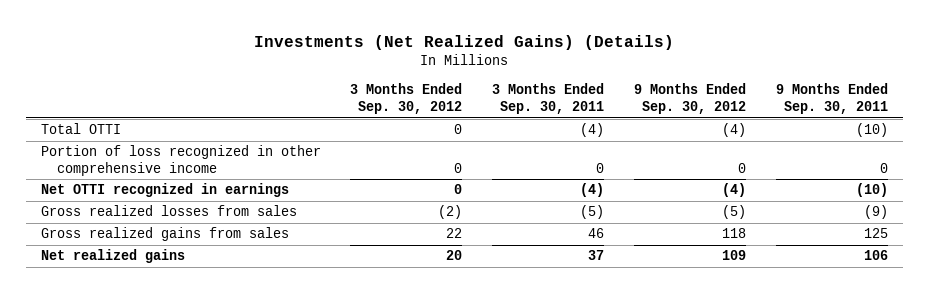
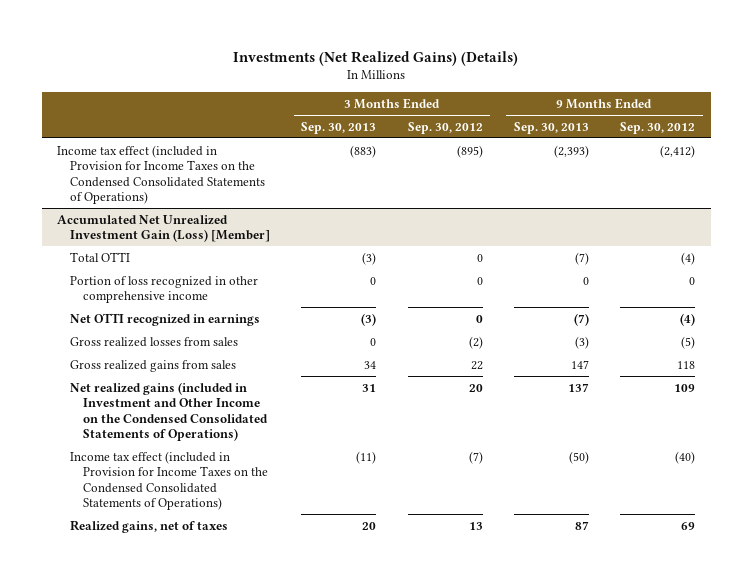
- | 3 Months Ended Sep. 30, 2012 | 3 Months Ended Sep. 30, 2011 | 9 Months Ended Sep. 30, 2012 | 9 Months Ended Sep. 30, 2011
+ | 3 Months Ended Sep. 30, 2013 | 3 Months Ended Sep. 30, 2012 | 9 Months Ended Sep. 30, 2013 | 9 Months Ended Sep. 30, 2012
+ Income tax effect (included in Provision for Income Taxes on the Condensed Consolidated Statements of Operations) | (883) | (895) | (2,393) | (2,412)
+ Accumulated Net Unrealized Investment Gain (Loss) [Member]
- Net realized gains | 20 | 37 | 109 | 106
+ Net realized gains (included in Investment and Other Income on the Condensed Consolidated Statements of Operations) | 31 | 20 | 137 | 109
+ Income tax effect (included in Provision for Income Taxes on the Condensed Consolidated Statements of Operations) | (11) | (7) | (50) | (40)
+ Realized gains, net of taxes | 20 | 13 | 87 | 69

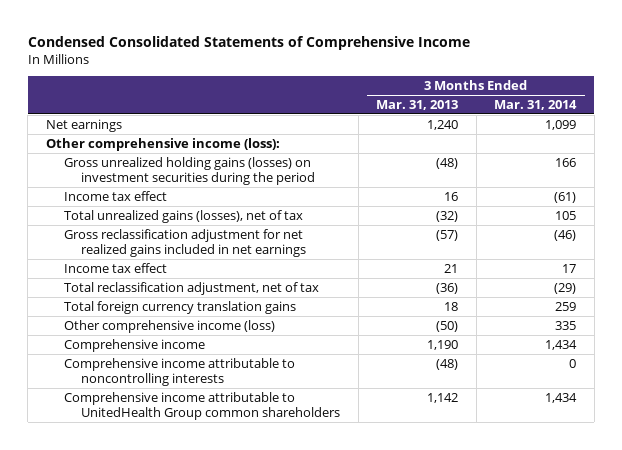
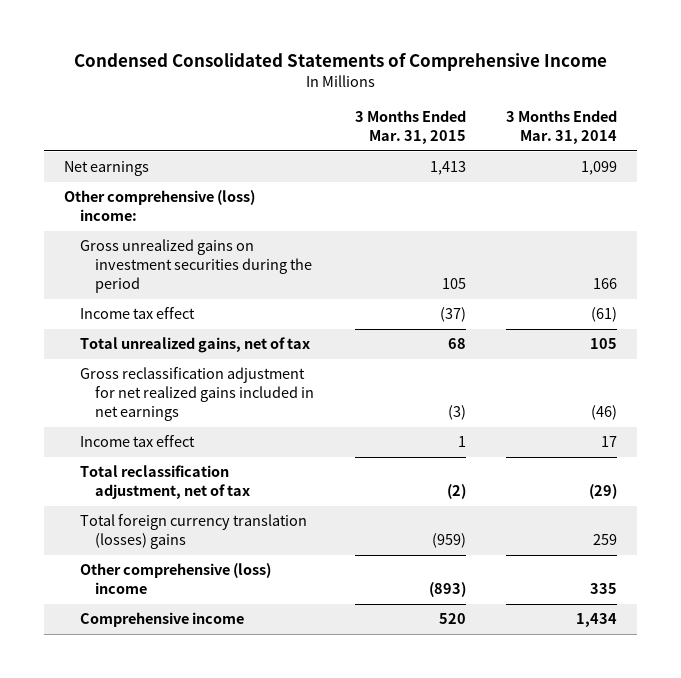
- | 3 Months Ended Mar. 31, 2013 | 3 Months Ended Mar. 31, 2014
+ | 3 Months Ended Mar. 31, 2015 | 3 Months Ended Mar. 31, 2014
- Other comprehensive income (loss):
- Gross unrealized holding gains (losses) on investment securities during the period | (48) | 166
+ Other comprehensive (loss) income:
+ Gross unrealized gains on investment securities during the period | 105 | 166
- Total unrealized gains (losses), net of tax | (32) | 105
+ Total unrealized gains, net of tax | 68 | 105
- Total foreign currency translation gains | 18 | 259
- Other comprehensive income (loss) | (50) | 335
+ Total foreign currency translation (losses) gains | (959) | 259
+ Other comprehensive (loss) income | (893) | 335
- Comprehensive income attributable to noncontrolling interests | (48) | 0
- Comprehensive income attributable to UnitedHealth Group common shareholders | 1,142 | 1,434

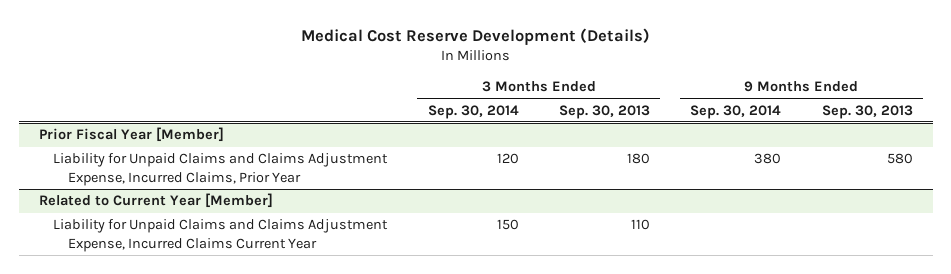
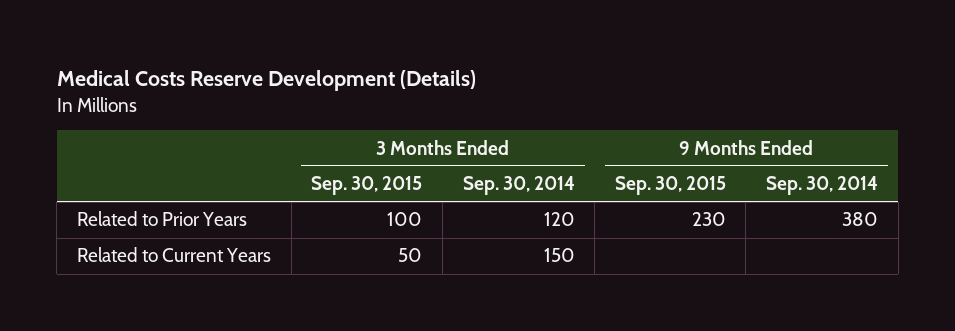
- Medical Cost Reserve Development (Details)
+ Medical Costs Reserve Development (Details)
- | 3 Months Ended Sep. 30, 2014 | 3 Months Ended Sep. 30, 2013 | 9 Months Ended Sep. 30, 2014 | 9 Months Ended Sep. 30, 2013
+ | 3 Months Ended Sep. 30, 2015 | 3 Months Ended Sep. 30, 2014 | 9 Months Ended Sep. 30, 2015 | 9 Months Ended Sep. 30, 2014
- Prior Fiscal Year [Member]
- Liability for Unpaid Claims and Claims Adjustment Expense, Incurred Claims, Prior Year | 120 | 180 | 380 | 580
- Related to Current Year [Member]
- Liability for Unpaid Claims and Claims Adjustment Expense, Incurred Claims Current Year | 150 | 110 | |
+ Related to Prior Years | 100 | 120 | 230 | 380
+ Related to Current Years | 50 | 150 | |

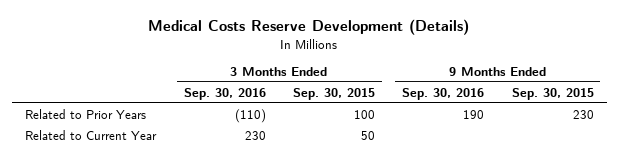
- | 3 Months Ended Sep. 30, 2015 | 3 Months Ended Sep. 30, 2014 | 9 Months Ended Sep. 30, 2015 | 9 Months Ended Sep. 30, 2014
+ | 3 Months Ended Sep. 30, 2016 | 3 Months Ended Sep. 30, 2015 | 9 Months Ended Sep. 30, 2016 | 9 Months Ended Sep. 30, 2015
- Related to Current Years | 50 | 150 | |
+ Related to Current Year | 230 | 50 | |

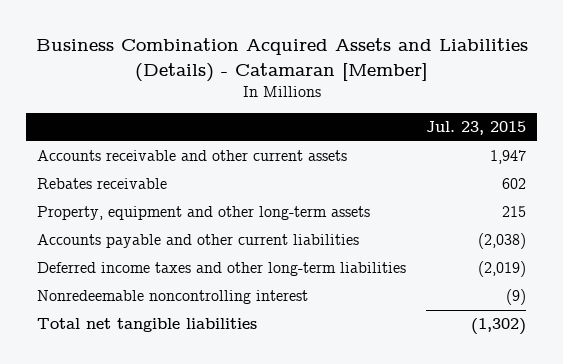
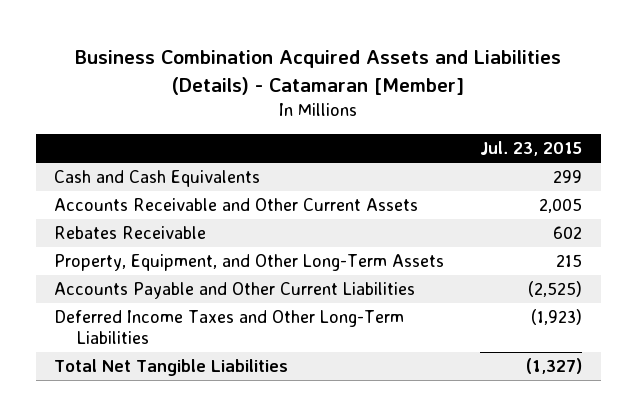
- Accounts receivable and other current assets | 1,947
- Rebates receivable | 602
- Property, equipment and other long-term assets | 215
- Accounts payable and other current liabilities | (2,038)
- Deferred income taxes and other long-term liabilities | (2,019)
- Nonredeemable noncontrolling interest | (9)
- Total net tangible liabilities | (1,302)
+ Cash and Cash Equivalents | 299
+ Accounts Receivable and Other Current Assets | 2,005
+ Rebates Receivable | 602
+ Property, Equipment, and Other Long-Term Assets | 215
+ Accounts Payable and Other Current Liabilities | (2,525)
+ Deferred Income Taxes and Other Long-Term Liabilities | (1,923)
+ Total Net Tangible Liabilities | (1,327)

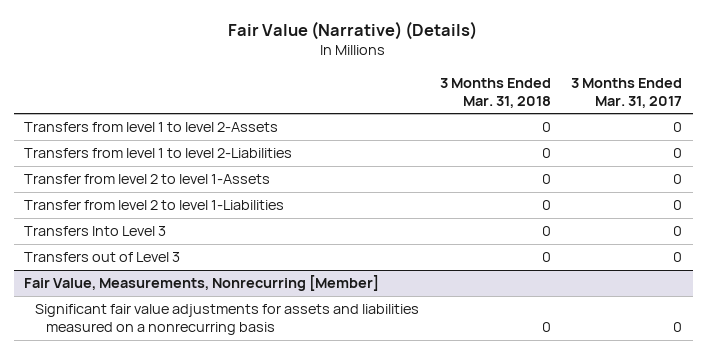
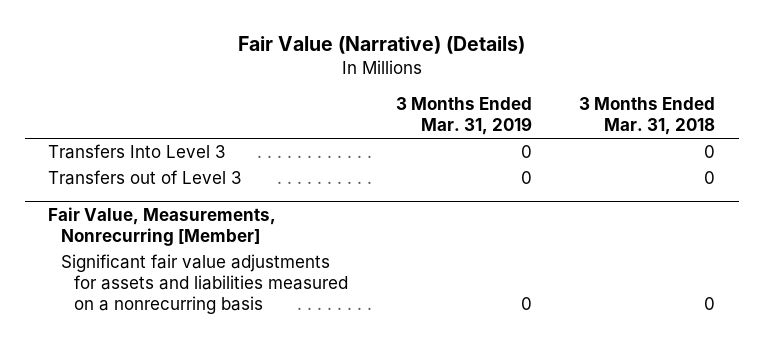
- | 3 Months Ended Mar. 31, 2018 | 3 Months Ended Mar. 31, 2017
+ | 3 Months Ended Mar. 31, 2019 | 3 Months Ended Mar. 31, 2018
- Transfers from level 1 to level 2-Assets | 0 | 0
- Transfers from level 1 to level 2-Liabilities | 0 | 0
- Transfer from level 2 to level 1-Assets | 0 | 0
- Transfer from level 2 to level 1-Liabilities | 0 | 0

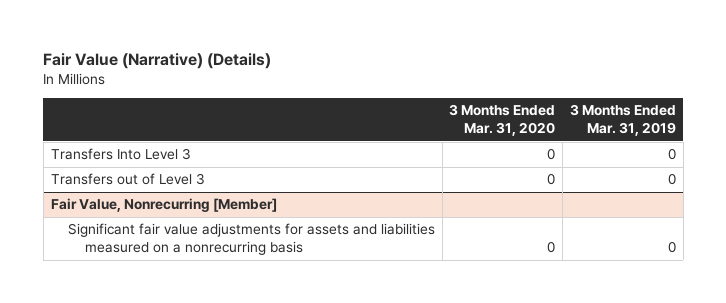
- | 3 Months Ended Mar. 31, 2019 | 3 Months Ended Mar. 31, 2018
+ | 3 Months Ended Mar. 31, 2020 | 3 Months Ended Mar. 31, 2019
- Fair Value, Measurements, Nonrecurring [Member]
+ Fair Value, Nonrecurring [Member]

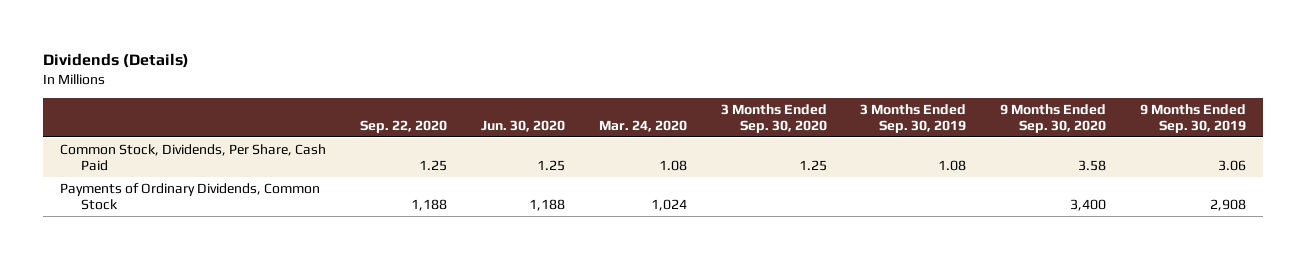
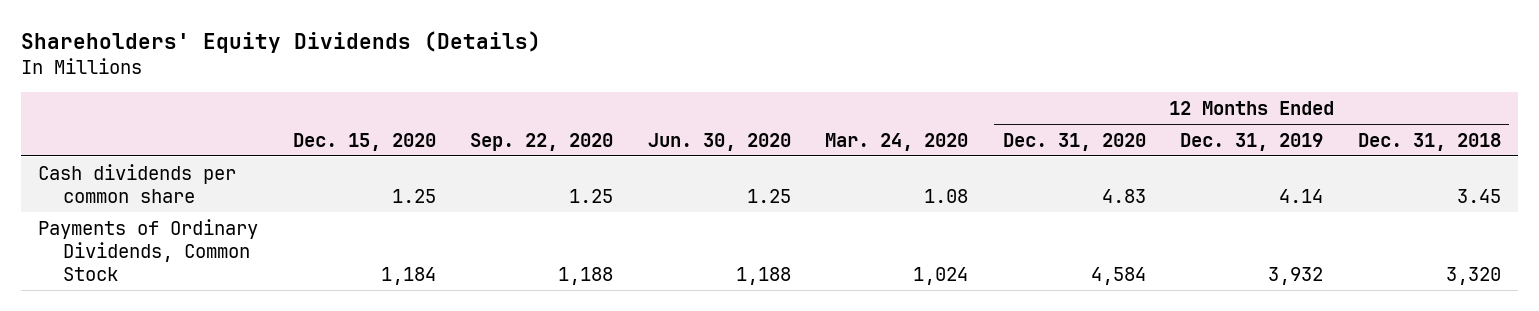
- Dividends (Details)
+ Shareholders' Equity Dividends (Details)
- | Sep. 22, 2020 | Jun. 30, 2020 | Mar. 24, 2020 | 3 Months Ended Sep. 30, 2020 | 3 Months Ended Sep. 30, 2019 | 9 Months Ended Sep. 30, 2020 | 9 Months Ended Sep. 30, 2019
+ | Dec. 15, 2020 | Sep. 22, 2020 | Jun. 30, 2020 | Mar. 24, 2020 | 12 Months Ended Dec. 31, 2020 | 12 Months Ended Dec. 31, 2019 | 12 Months Ended Dec. 31, 2018
- Common Stock, Dividends, Per Share, Cash Paid | 1.25 | 1.25 | 1.08 | 1.25 | 1.08 | 3.58 | 3.06
+ Cash dividends per common share | 1.25 | 1.25 | 1.25 | 1.08 | 4.83 | 4.14 | 3.45

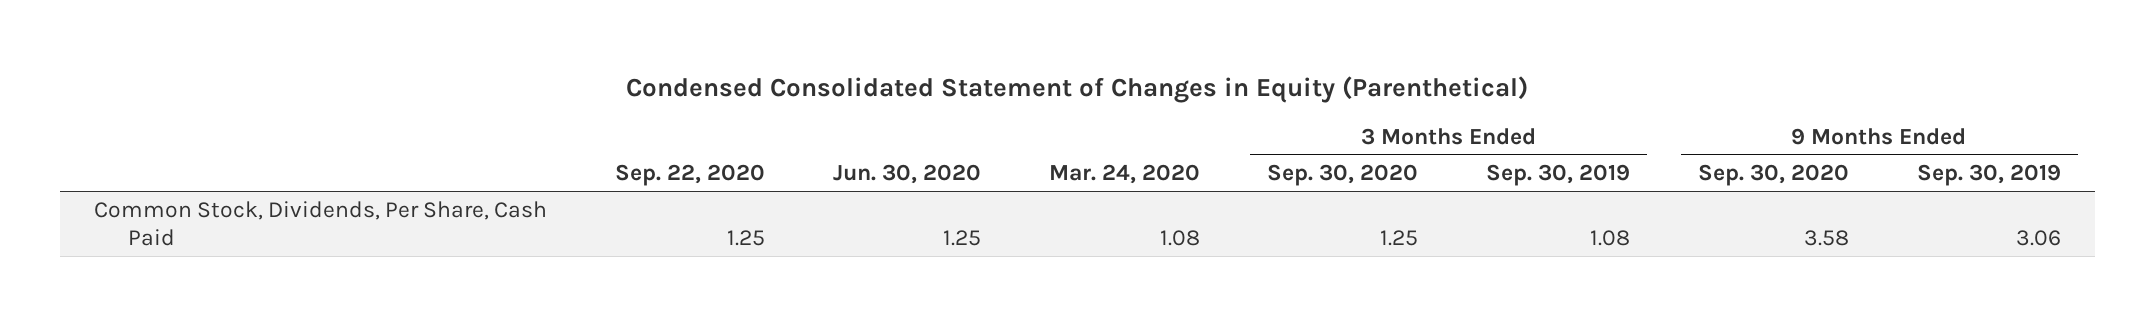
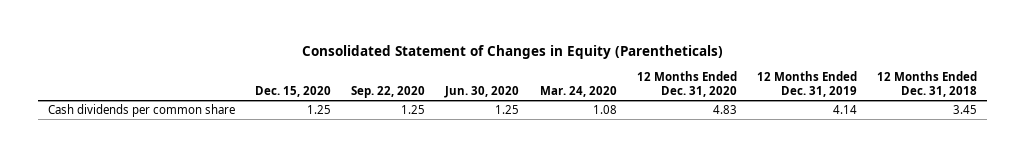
- Condensed Consolidated Statement of Changes in Equity (Parenthetical)
+ Consolidated Statement of Changes in Equity (Parentheticals)
- | Sep. 22, 2020 | Jun. 30, 2020 | Mar. 24, 2020 | 3 Months Ended Sep. 30, 2020 | 3 Months Ended Sep. 30, 2019 | 9 Months Ended Sep. 30, 2020 | 9 Months Ended Sep. 30, 2019
+ | Dec. 15, 2020 | Sep. 22, 2020 | Jun. 30, 2020 | Mar. 24, 2020 | 12 Months Ended Dec. 31, 2020 | 12 Months Ended Dec. 31, 2019 | 12 Months Ended Dec. 31, 2018
- Common Stock, Dividends, Per Share, Cash Paid | 1.25 | 1.25 | 1.08 | 1.25 | 1.08 | 3.58 | 3.06
+ Cash dividends per common share | 1.25 | 1.25 | 1.25 | 1.08 | 4.83 | 4.14 | 3.45

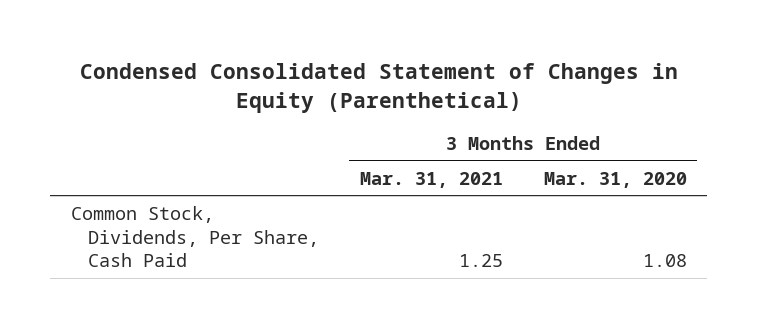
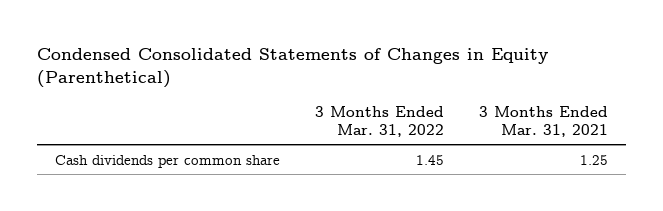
- Condensed Consolidated Statement of Changes in Equity (Parenthetical)
+ Condensed Consolidated Statements of Changes in Equity (Parenthetical)
- | 3 Months Ended Mar. 31, 2021 | 3 Months Ended Mar. 31, 2020
+ | 3 Months Ended Mar. 31, 2022 | 3 Months Ended Mar. 31, 2021
- Common Stock, Dividends, Per Share, Cash Paid | 1.25 | 1.08
+ Cash dividends per common share | 1.45 | 1.25

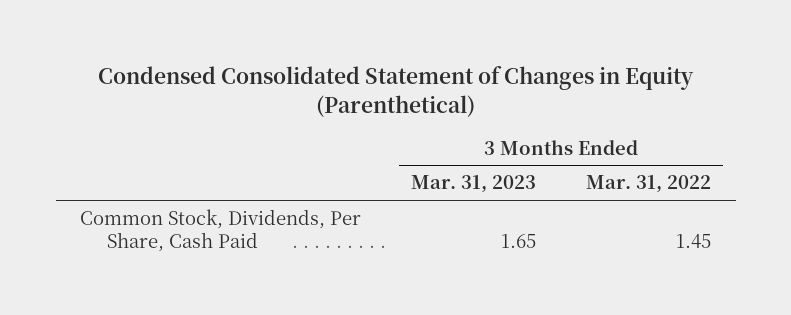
- Condensed Consolidated Statements of Changes in Equity (Parenthetical)
+ Condensed Consolidated Statement of Changes in Equity (Parenthetical)
- | 3 Months Ended Mar. 31, 2022 | 3 Months Ended Mar. 31, 2021
+ | 3 Months Ended Mar. 31, 2023 | 3 Months Ended Mar. 31, 2022
- Cash dividends per common share | 1.45 | 1.25
+ Common Stock, Dividends, Per Share, Cash Paid | 1.65 | 1.45

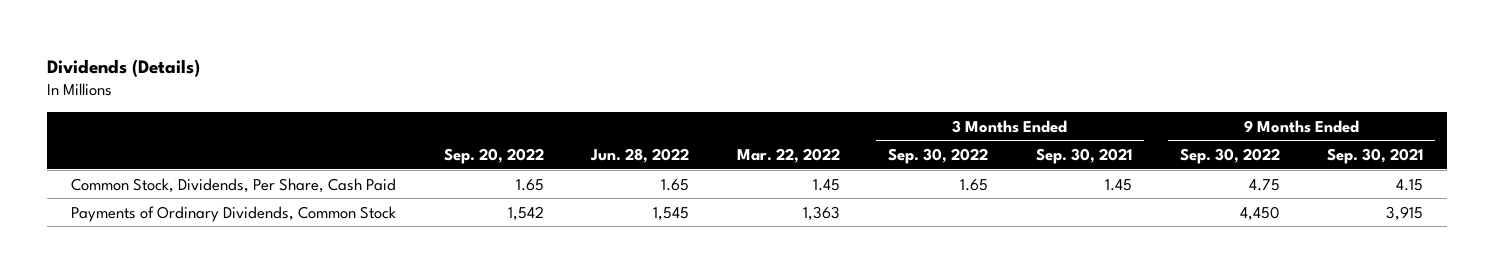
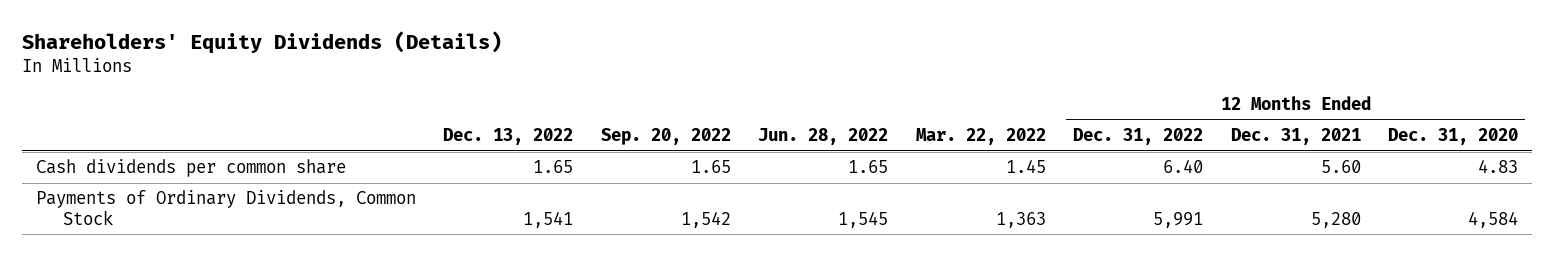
- Dividends (Details)
+ Shareholders' Equity Dividends (Details)
- | Sep. 20, 2022 | Jun. 28, 2022 | Mar. 22, 2022 | 3 Months Ended Sep. 30, 2022 | 3 Months Ended Sep. 30, 2021 | 9 Months Ended Sep. 30, 2022 | 9 Months Ended Sep. 30, 2021
+ | Dec. 13, 2022 | Sep. 20, 2022 | Jun. 28, 2022 | Mar. 22, 2022 | 12 Months Ended Dec. 31, 2022 | 12 Months Ended Dec. 31, 2021 | 12 Months Ended Dec. 31, 2020
- Common Stock, Dividends, Per Share, Cash Paid | 1.65 | 1.65 | 1.45 | 1.65 | 1.45 | 4.75 | 4.15
+ Cash dividends per common share | 1.65 | 1.65 | 1.65 | 1.45 | 6.40 | 5.60 | 4.83

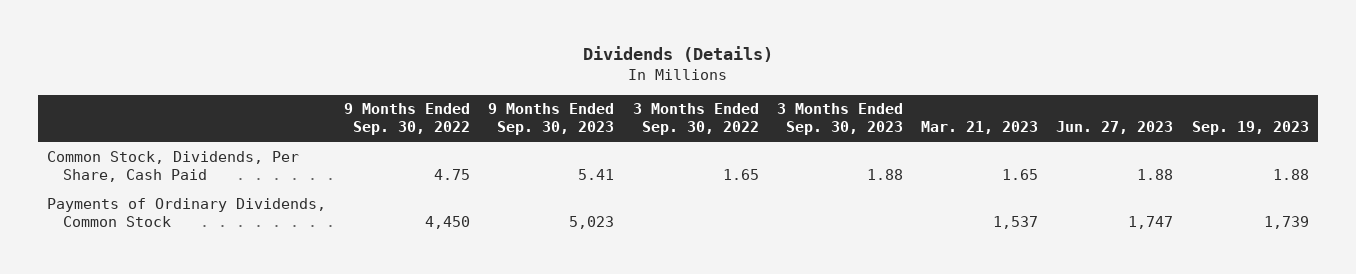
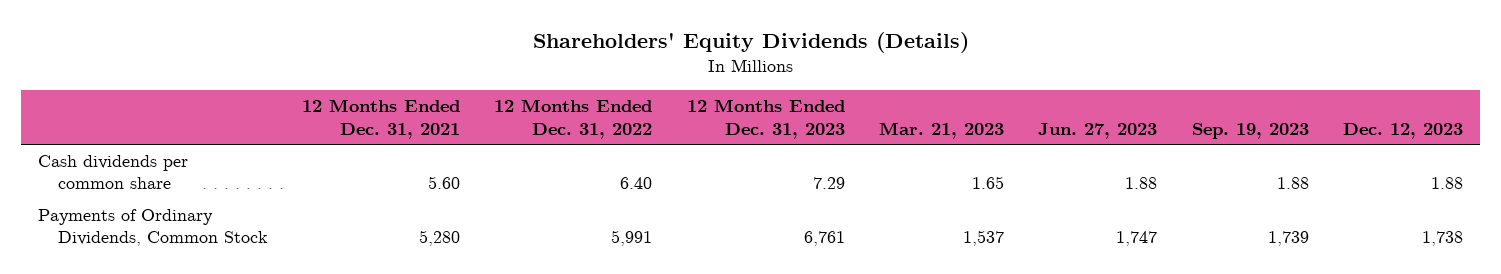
- Dividends (Details)
+ Shareholders' Equity Dividends (Details)
- | 9 Months Ended Sep. 30, 2022 | 9 Months Ended Sep. 30, 2023 | 3 Months Ended Sep. 30, 2022 | 3 Months Ended Sep. 30, 2023 | Mar. 21, 2023 | Jun. 27, 2023 | Sep. 19, 2023
+ | 12 Months Ended Dec. 31, 2021 | 12 Months Ended Dec. 31, 2022 | 12 Months Ended Dec. 31, 2023 | Mar. 21, 2023 | Jun. 27, 2023 | Sep. 19, 2023 | Dec. 12, 2023
- Common Stock, Dividends, Per Share, Cash Paid | 4.75 | 5.41 | 1.65 | 1.88 | 1.65 | 1.88 | 1.88
+ Cash dividends per common share | 5.60 | 6.40 | 7.29 | 1.65 | 1.88 | 1.88 | 1.88

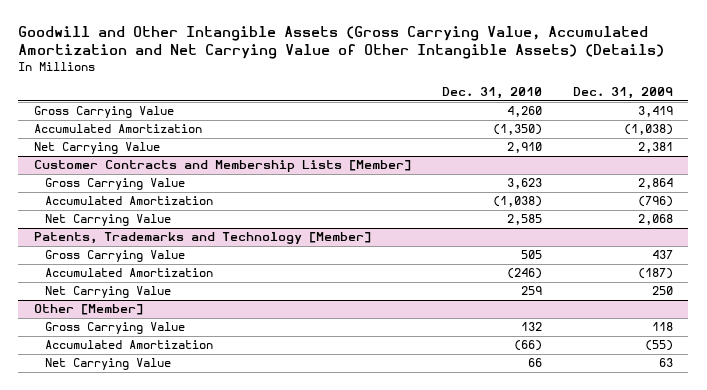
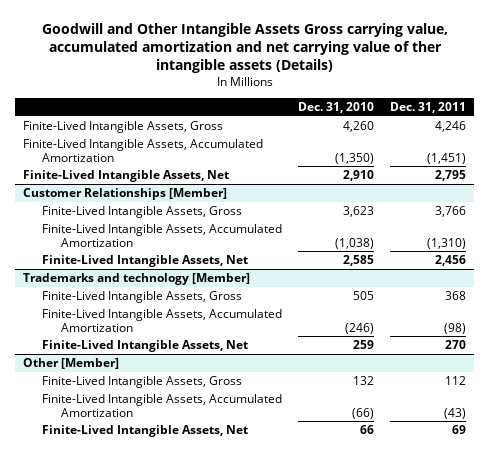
- Goodwill and Other Intangible Assets (Gross Carrying Value, Accumulated Amortization and Net Carrying Value of Other Intangible Assets) (Details)
+ Goodwill and Other Intangible Assets Gross carrying value, accumulated amortization and net carrying value of ther intangible assets (Details)
- | Dec. 31, 2010 | Dec. 31, 2009
+ | Dec. 31, 2010 | Dec. 31, 2011
- Gross Carrying Value | 4,260 | 3,419
- Accumulated Amortization | (1,350) | (1,038)
- Net Carrying Value | 2,910 | 2,381
- Customer Contracts and Membership Lists [Member]
- Gross Carrying Value | 3,623 | 2,864
- Accumulated Amortization | (1,038) | (796)
- Net Carrying Value | 2,585 | 2,068
- Patents, Trademarks and Technology [Member]
- Gross Carrying Value | 505 | 437
- Accumulated Amortization | (246) | (187)
- Net Carrying Value | 259 | 250
+ Finite-Lived Intangible Assets, Gross | 4,260 | 4,246
+ Finite-Lived Intangible Assets, Accumulated Amortization | (1,350) | (1,451)
+ Finite-Lived Intangible Assets, Net | 2,910 | 2,795
+ Customer Relationships [Member]
+ Finite-Lived Intangible Assets, Gross | 3,623 | 3,766
+ Finite-Lived Intangible Assets, Accumulated Amortization | (1,038) | (1,310)
+ Finite-Lived Intangible Assets, Net | 2,585 | 2,456
+ Trademarks and technology [Member]
+ Finite-Lived Intangible Assets, Gross | 505 | 368
+ Finite-Lived Intangible Assets, Accumulated Amortization | (246) | (98)
+ Finite-Lived Intangible Assets, Net | 259 | 270
@ Other [Member]
- Gross Carrying Value | 132 | 118
- Accumulated Amortization | (66) | (55)
- Net Carrying Value | 66 | 63
+ Finite-Lived Intangible Assets, Gross | 132 | 112
+ Finite-Lived Intangible Assets, Accumulated Amortization | (66) | (43)
+ Finite-Lived Intangible Assets, Net | 66 | 69

